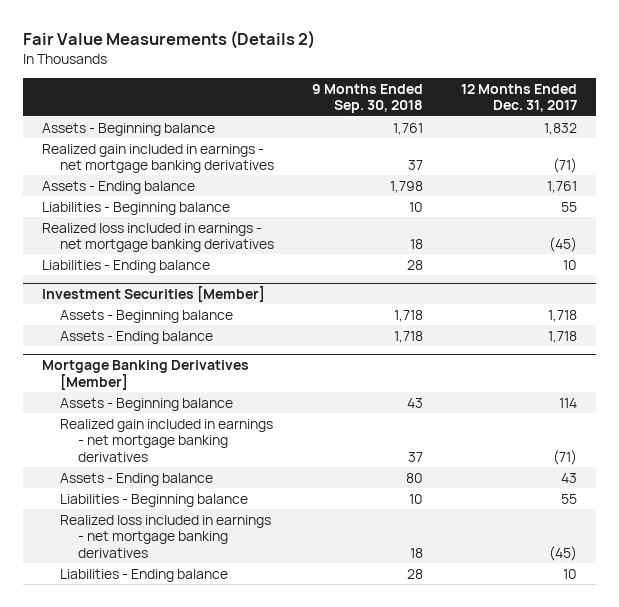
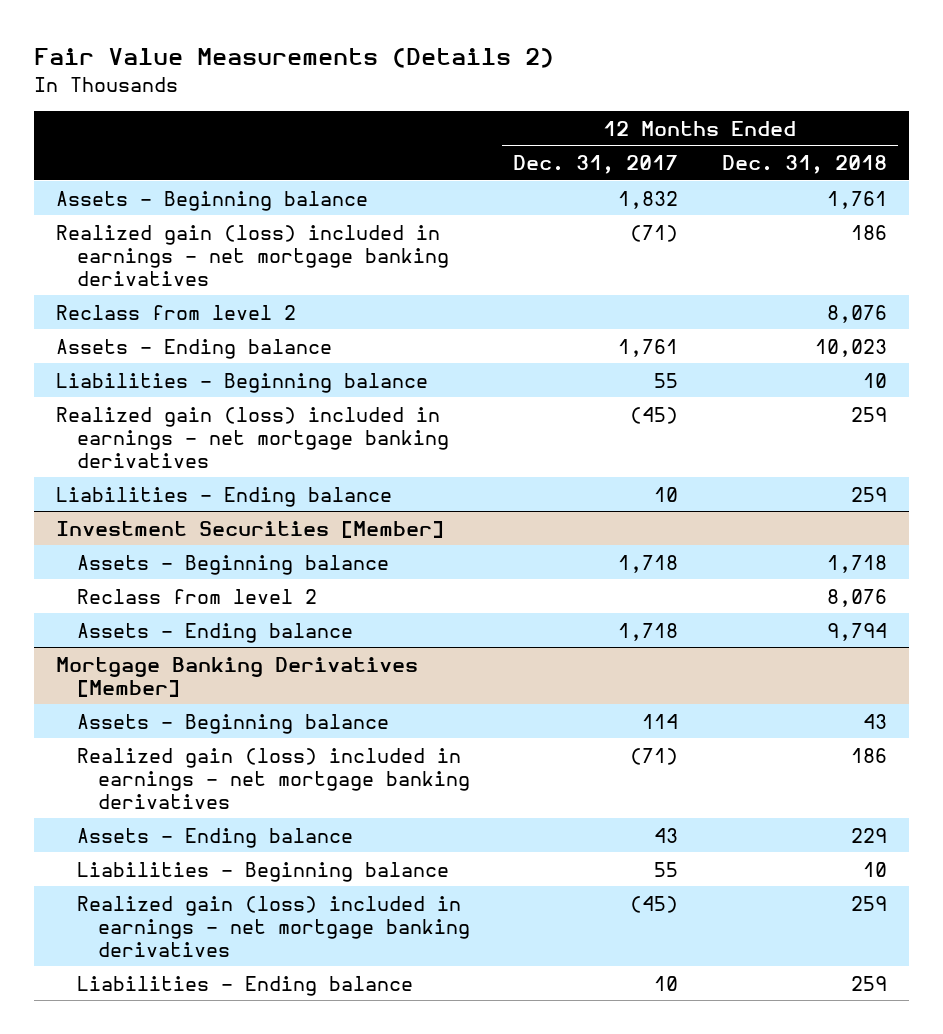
- | 9 Months Ended Sep. 30, 2018 | 12 Months Ended Dec. 31, 2017
+ | 12 Months Ended Dec. 31, 2017 | 12 Months Ended Dec. 31, 2018
- Realized gain included in earnings - net mortgage banking derivatives | 37 | (71)
+ Realized gain (loss) included in earnings - net mortgage banking derivatives | (71) | 186
+ Reclass from level 2 | | 8,076
- Realized loss included in earnings - net mortgage banking derivatives | 18 | (45)
+ Realized gain (loss) included in earnings - net mortgage banking derivatives | (45) | 259
@ Investment Securities [Member]
+ Reclass from level 2 | | 8,076
@ Mortgage Banking Derivatives [Member]
- Realized gain included in earnings - net mortgage banking derivatives | 37 | (71)
+ Realized gain (loss) included in earnings - net mortgage banking derivatives | (71) | 186
- Realized loss included in earnings - net mortgage banking derivatives | 18 | (45)
+ Realized gain (loss) included in earnings - net mortgage banking derivatives | (45) | 259

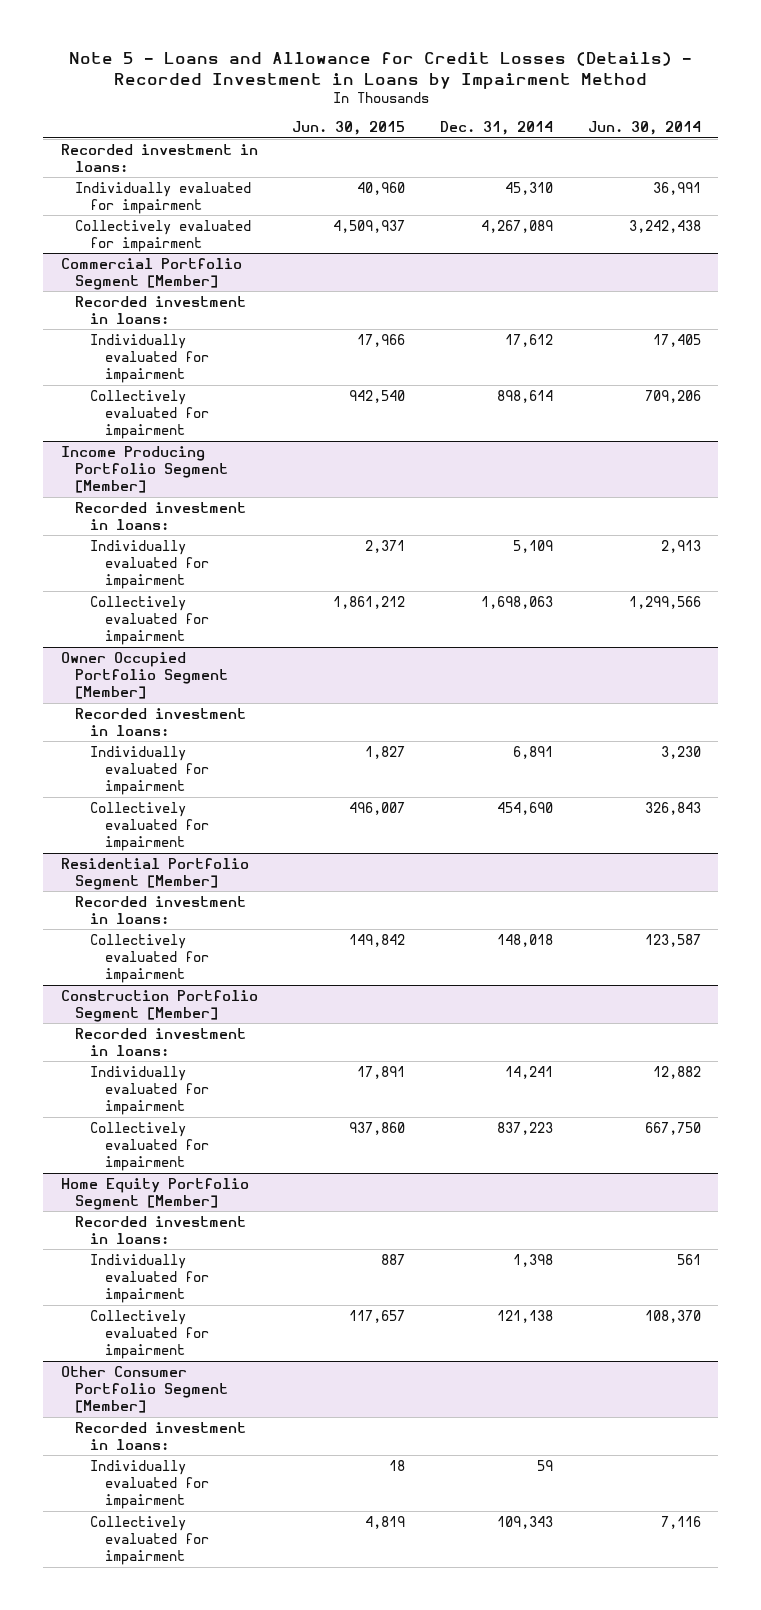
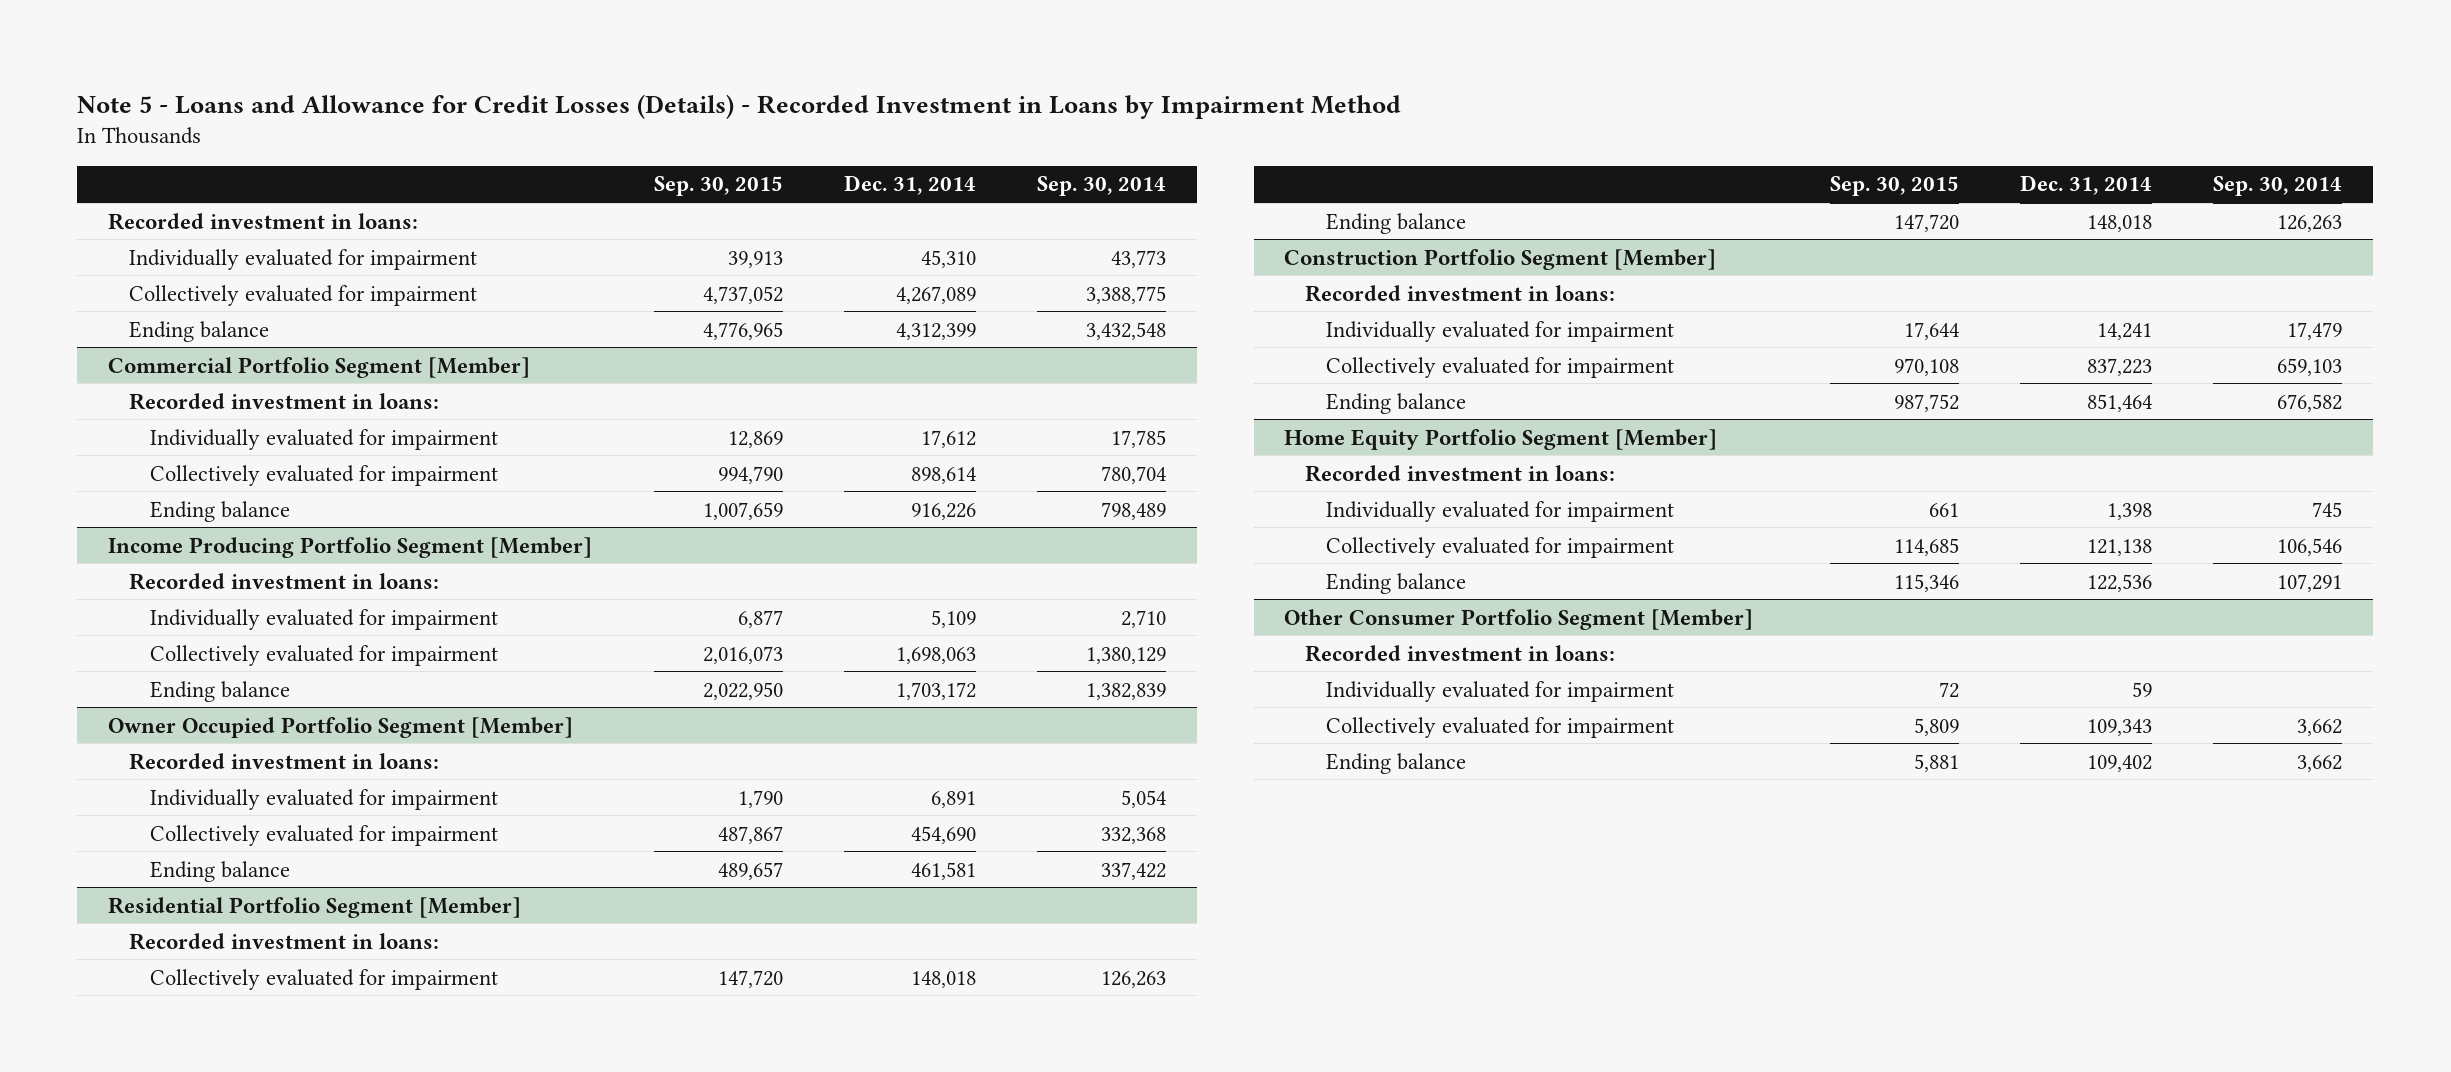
- | Jun. 30, 2015 | Dec. 31, 2014 | Jun. 30, 2014
+ | Sep. 30, 2015 | Dec. 31, 2014 | Sep. 30, 2014
+ Ending balance | 4,776,965 | 4,312,399 | 3,432,548
@ Commercial Portfolio Segment [Member]
+ Ending balance | 1,007,659 | 916,226 | 798,489
@ Income Producing Portfolio Segment [Member]
+ Ending balance | 2,022,950 | 1,703,172 | 1,382,839
@ Owner Occupied Portfolio Segment [Member]
+ Ending balance | 489,657 | 461,581 | 337,422
@ Residential Portfolio Segment [Member]
+ Ending balance | 147,720 | 148,018 | 126,263
@ Construction Portfolio Segment [Member]
+ Ending balance | 987,752 | 851,464 | 676,582
@ Home Equity Portfolio Segment [Member]
+ Ending balance | 115,346 | 122,536 | 107,291
@ Other Consumer Portfolio Segment [Member]
+ Ending balance | 5,881 | 109,402 | 3,662

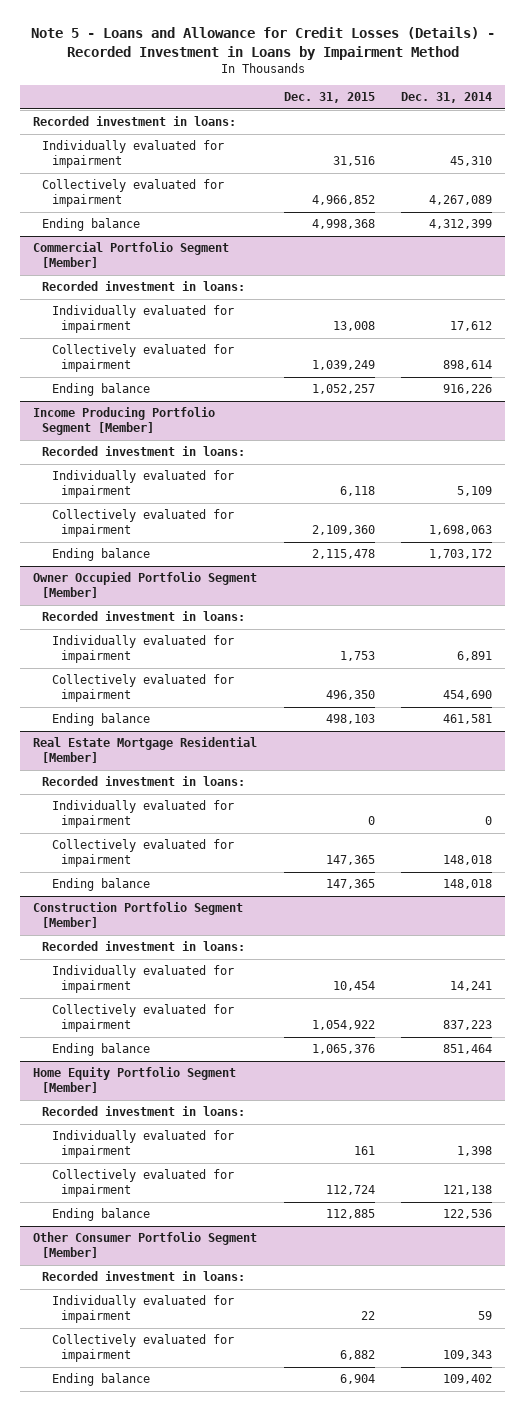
- | Sep. 30, 2015 | Dec. 31, 2014 | Sep. 30, 2014
+ | Dec. 31, 2015 | Dec. 31, 2014
- Residential Portfolio Segment [Member]
+ Real Estate Mortgage Residential [Member]
+ Individually evaluated for impairment | 0 | 0

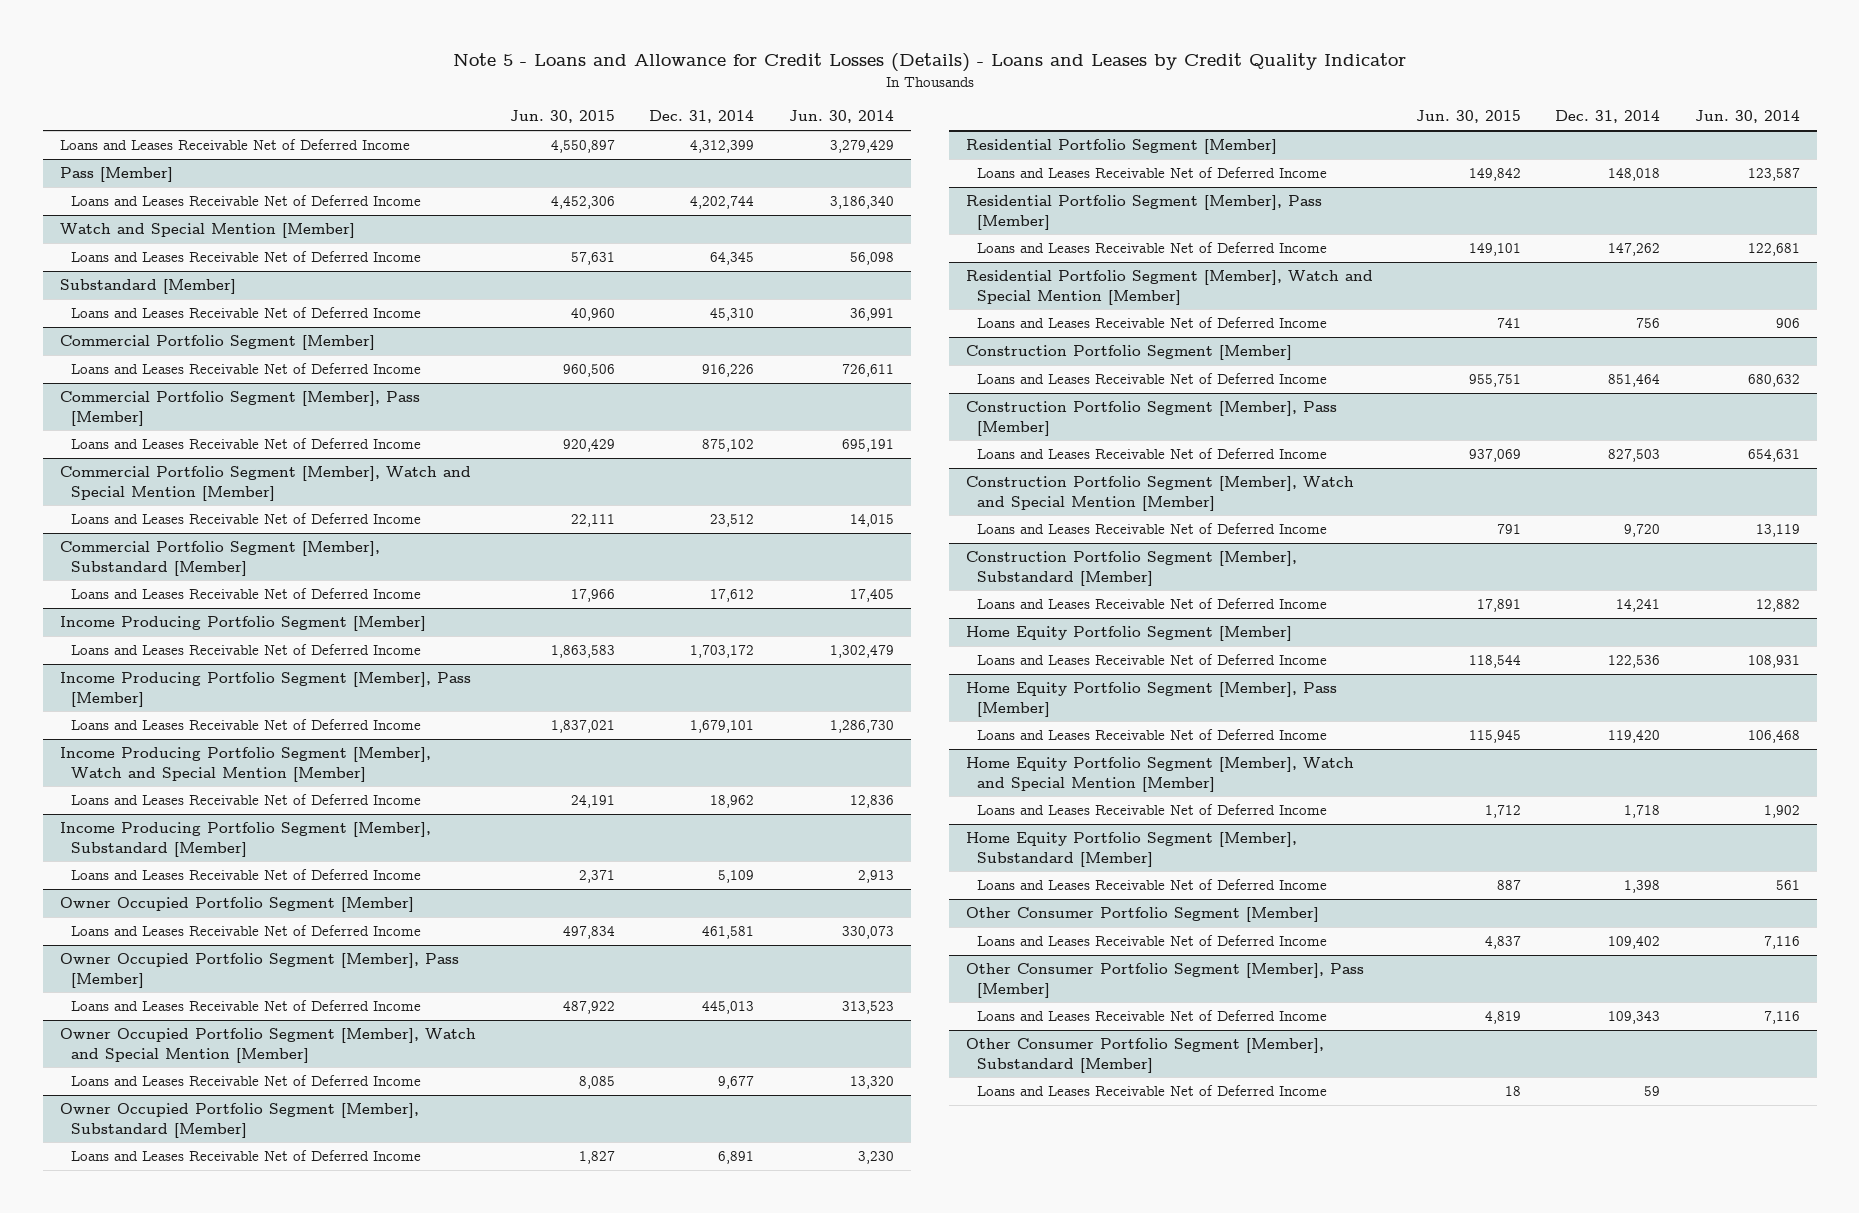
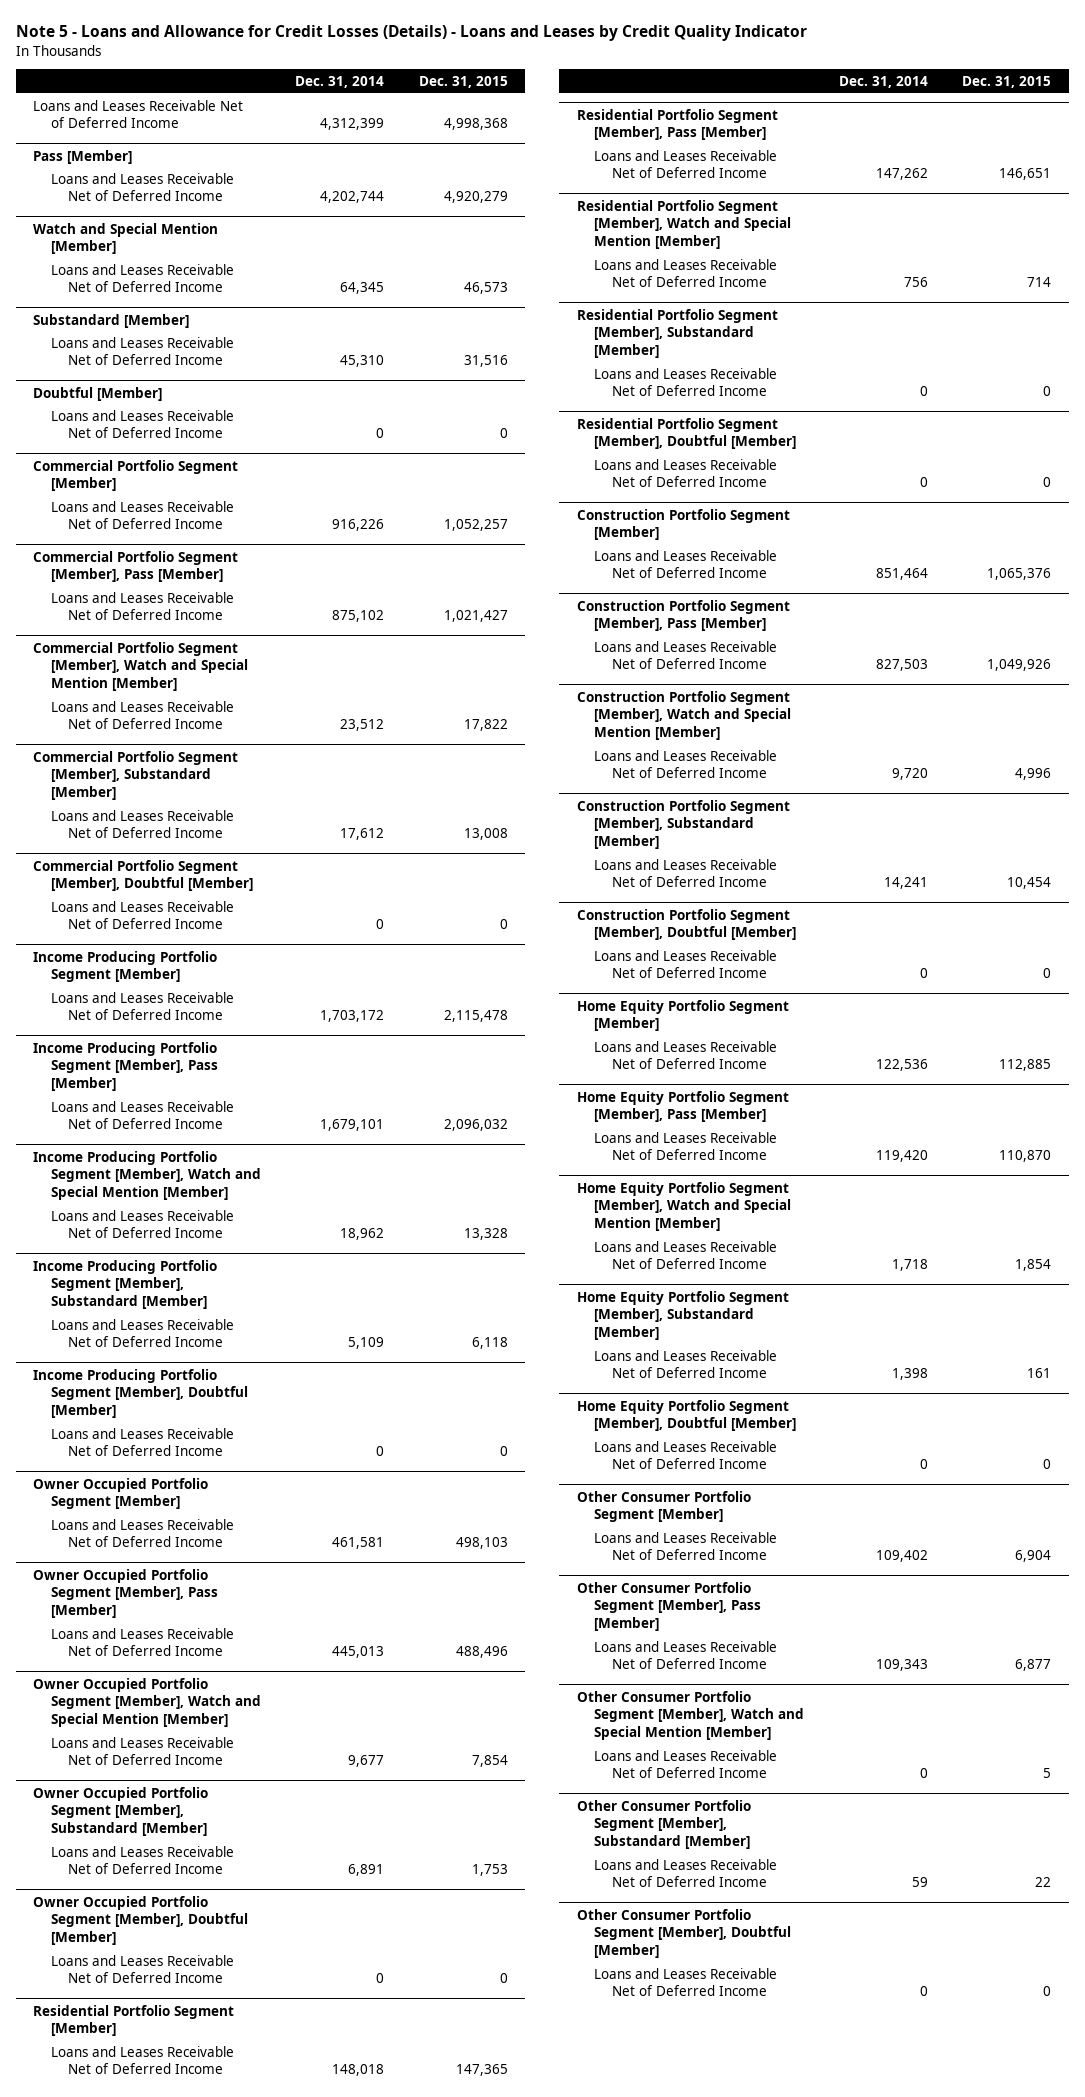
- | Jun. 30, 2015 | Dec. 31, 2014 | Jun. 30, 2014
+ | Dec. 31, 2014 | Dec. 31, 2015
+ Doubtful [Member]
+ Loans and Leases Receivable Net of Deferred Income | 0 | 0
+ Commercial Portfolio Segment [Member], Doubtful [Member]
+ Loans and Leases Receivable Net of Deferred Income | 0 | 0
+ Income Producing Portfolio Segment [Member], Doubtful [Member]
+ Loans and Leases Receivable Net of Deferred Income | 0 | 0
+ Owner Occupied Portfolio Segment [Member], Doubtful [Member]
+ Loans and Leases Receivable Net of Deferred Income | 0 | 0
+ Residential Portfolio Segment [Member], Substandard [Member]
+ Loans and Leases Receivable Net of Deferred Income | 0 | 0
+ Residential Portfolio Segment [Member], Doubtful [Member]
+ Loans and Leases Receivable Net of Deferred Income | 0 | 0
+ Construction Portfolio Segment [Member], Doubtful [Member]
+ Loans and Leases Receivable Net of Deferred Income | 0 | 0
+ Home Equity Portfolio Segment [Member], Doubtful [Member]
+ Loans and Leases Receivable Net of Deferred Income | 0 | 0
+ Other Consumer Portfolio Segment [Member], Watch and Special Mention [Member]
+ Loans and Leases Receivable Net of Deferred Income | 0 | 5
+ Other Consumer Portfolio Segment [Member], Doubtful [Member]
+ Loans and Leases Receivable Net of Deferred Income | 0 | 0

